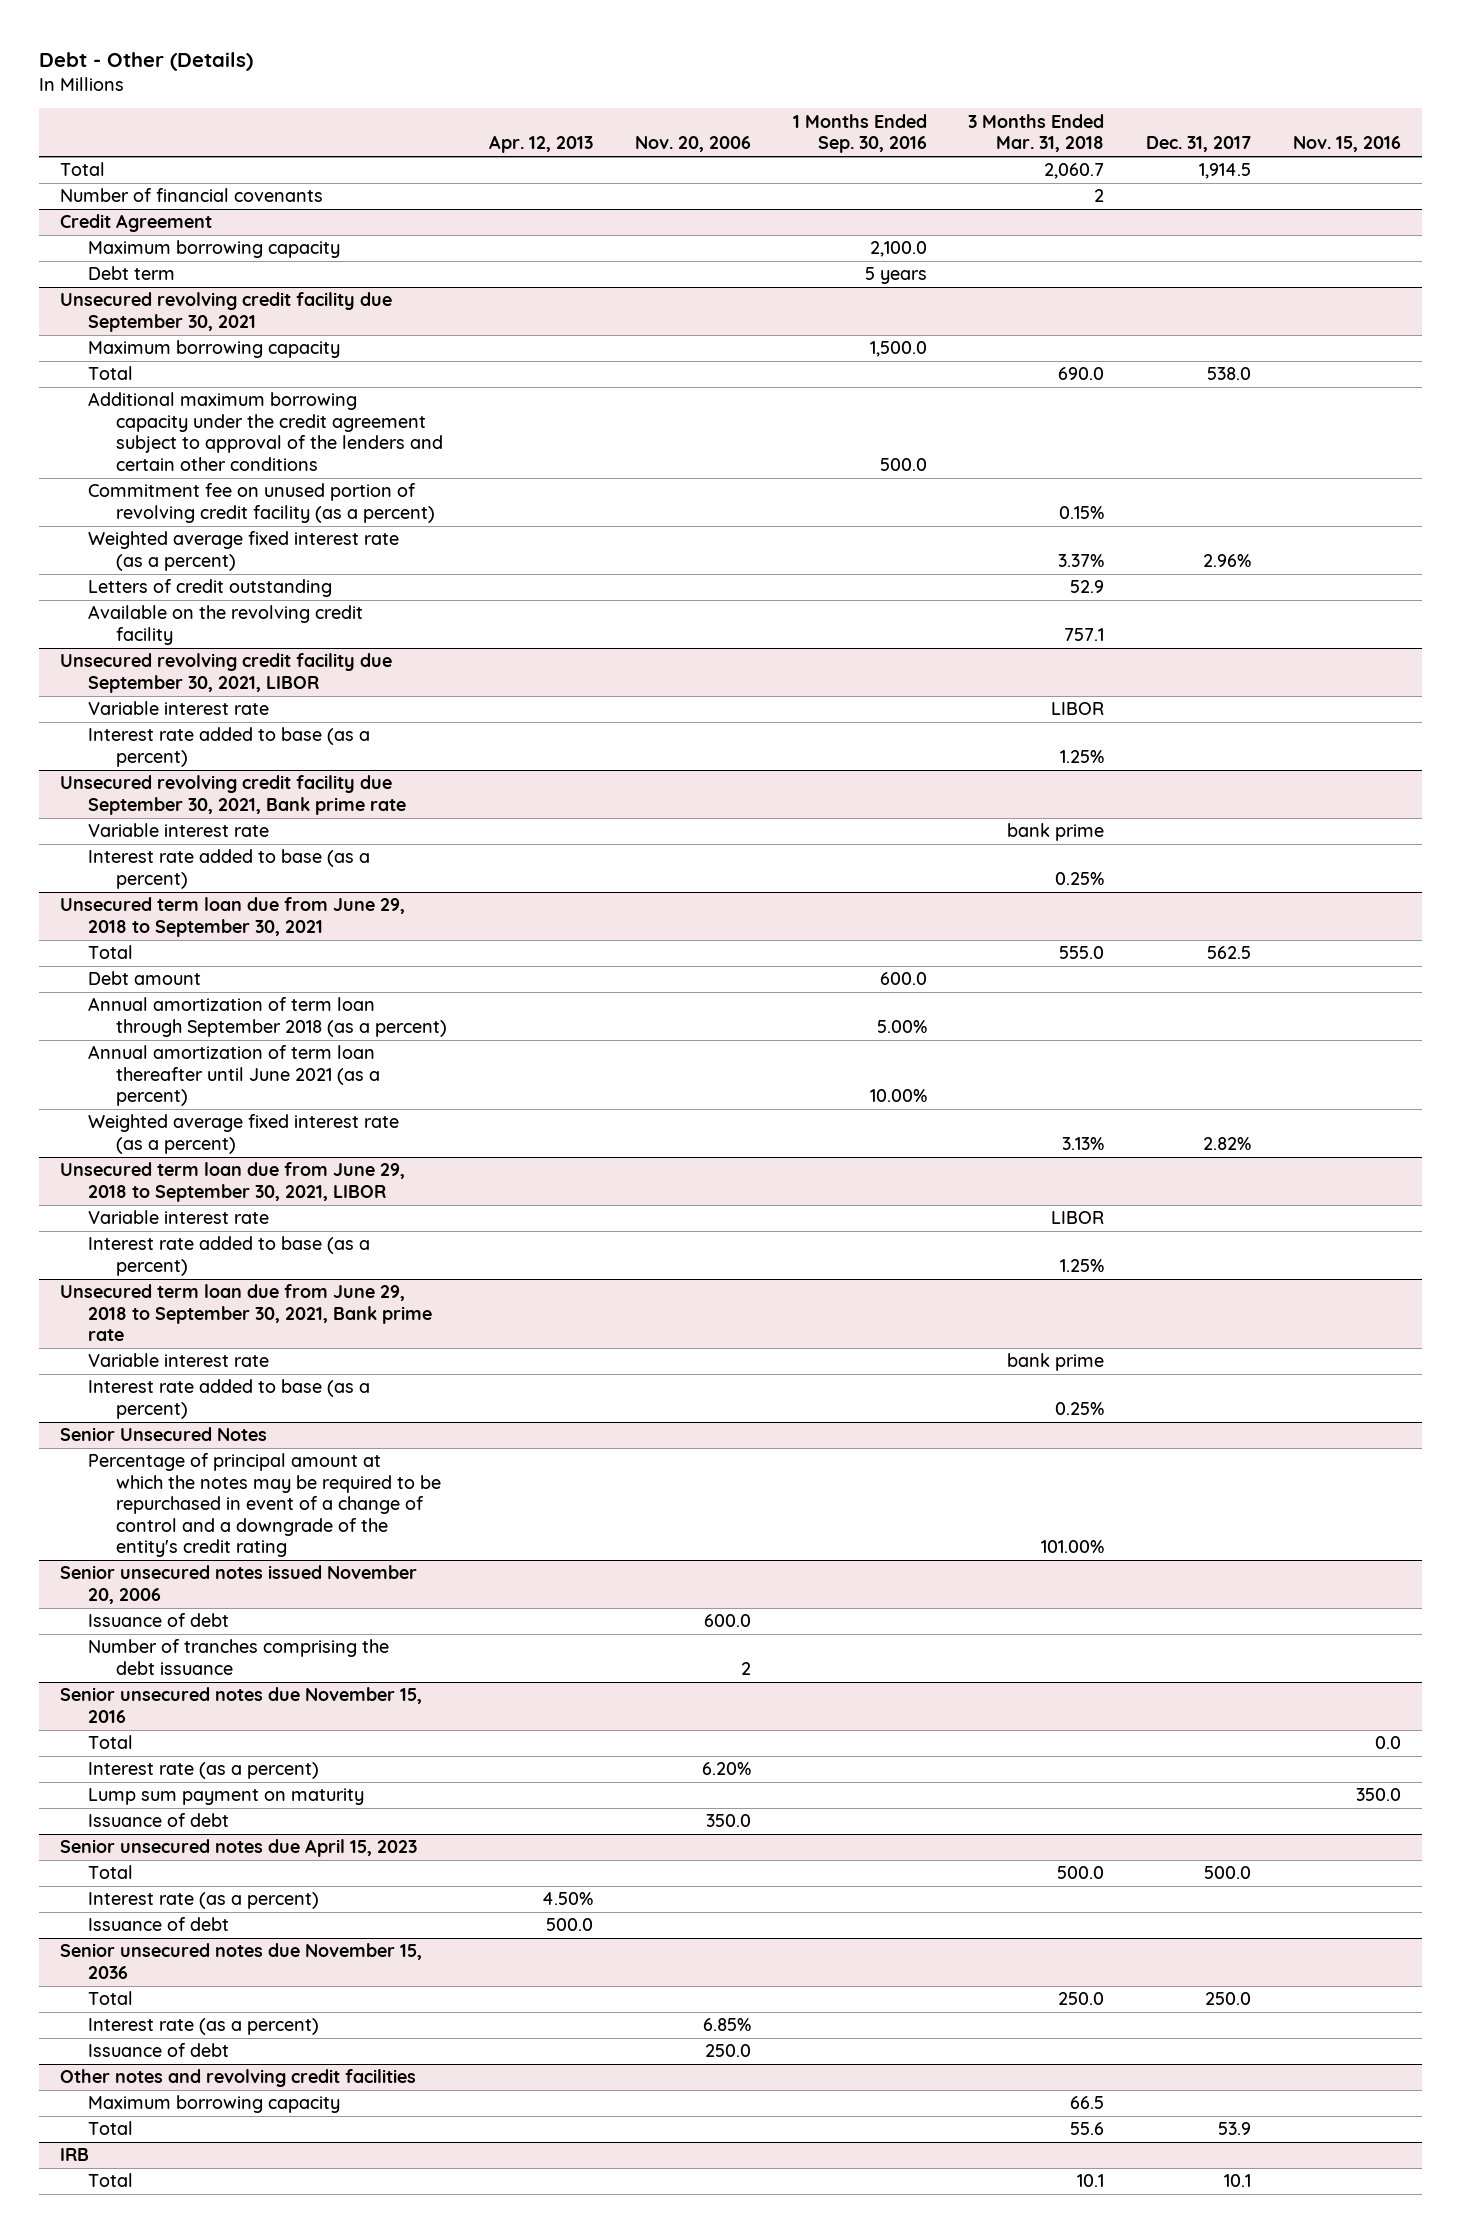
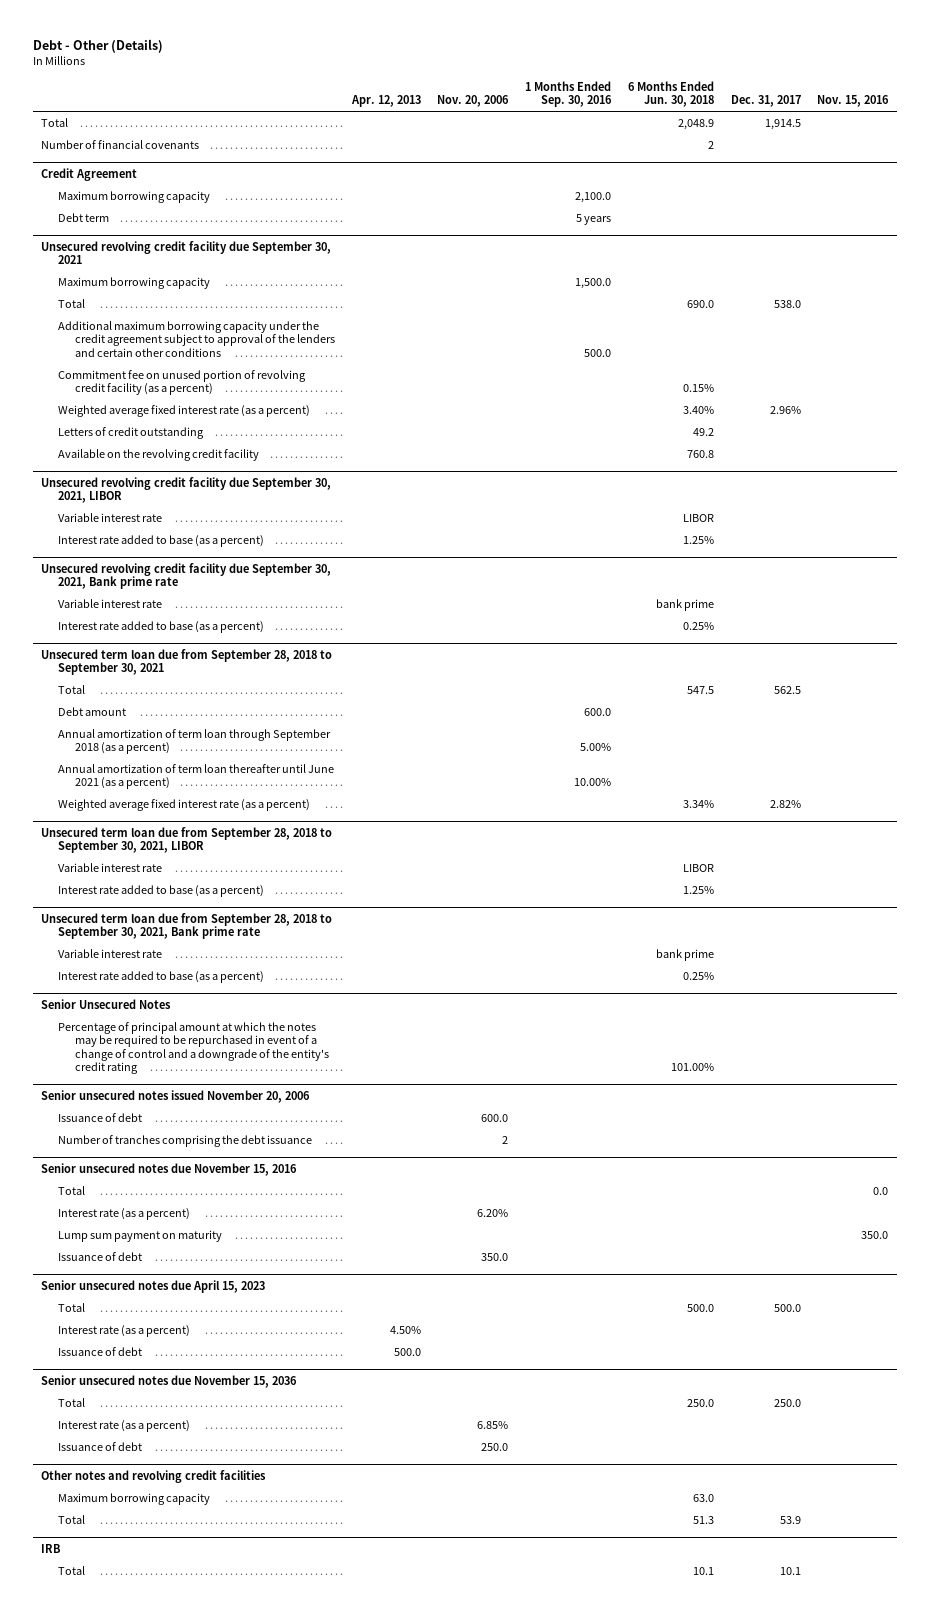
- | Apr. 12, 2013 | Nov. 20, 2006 | 1 Months Ended Sep. 30, 2016 | 3 Months Ended Mar. 31, 2018 | Dec. 31, 2017 | Nov. 15, 2016
+ | Apr. 12, 2013 | Nov. 20, 2006 | 1 Months Ended Sep. 30, 2016 | 6 Months Ended Jun. 30, 2018 | Dec. 31, 2017 | Nov. 15, 2016
- Unsecured term loan due from June 29, 2018 to September 30, 2021
+ Unsecured term loan due from September 28, 2018 to September 30, 2021
- Unsecured term loan due from June 29, 2018 to September 30, 2021, LIBOR
+ Unsecured term loan due from September 28, 2018 to September 30, 2021, LIBOR
- Unsecured term loan due from June 29, 2018 to September 30, 2021, Bank prime rate
+ Unsecured term loan due from September 28, 2018 to September 30, 2021, Bank prime rate

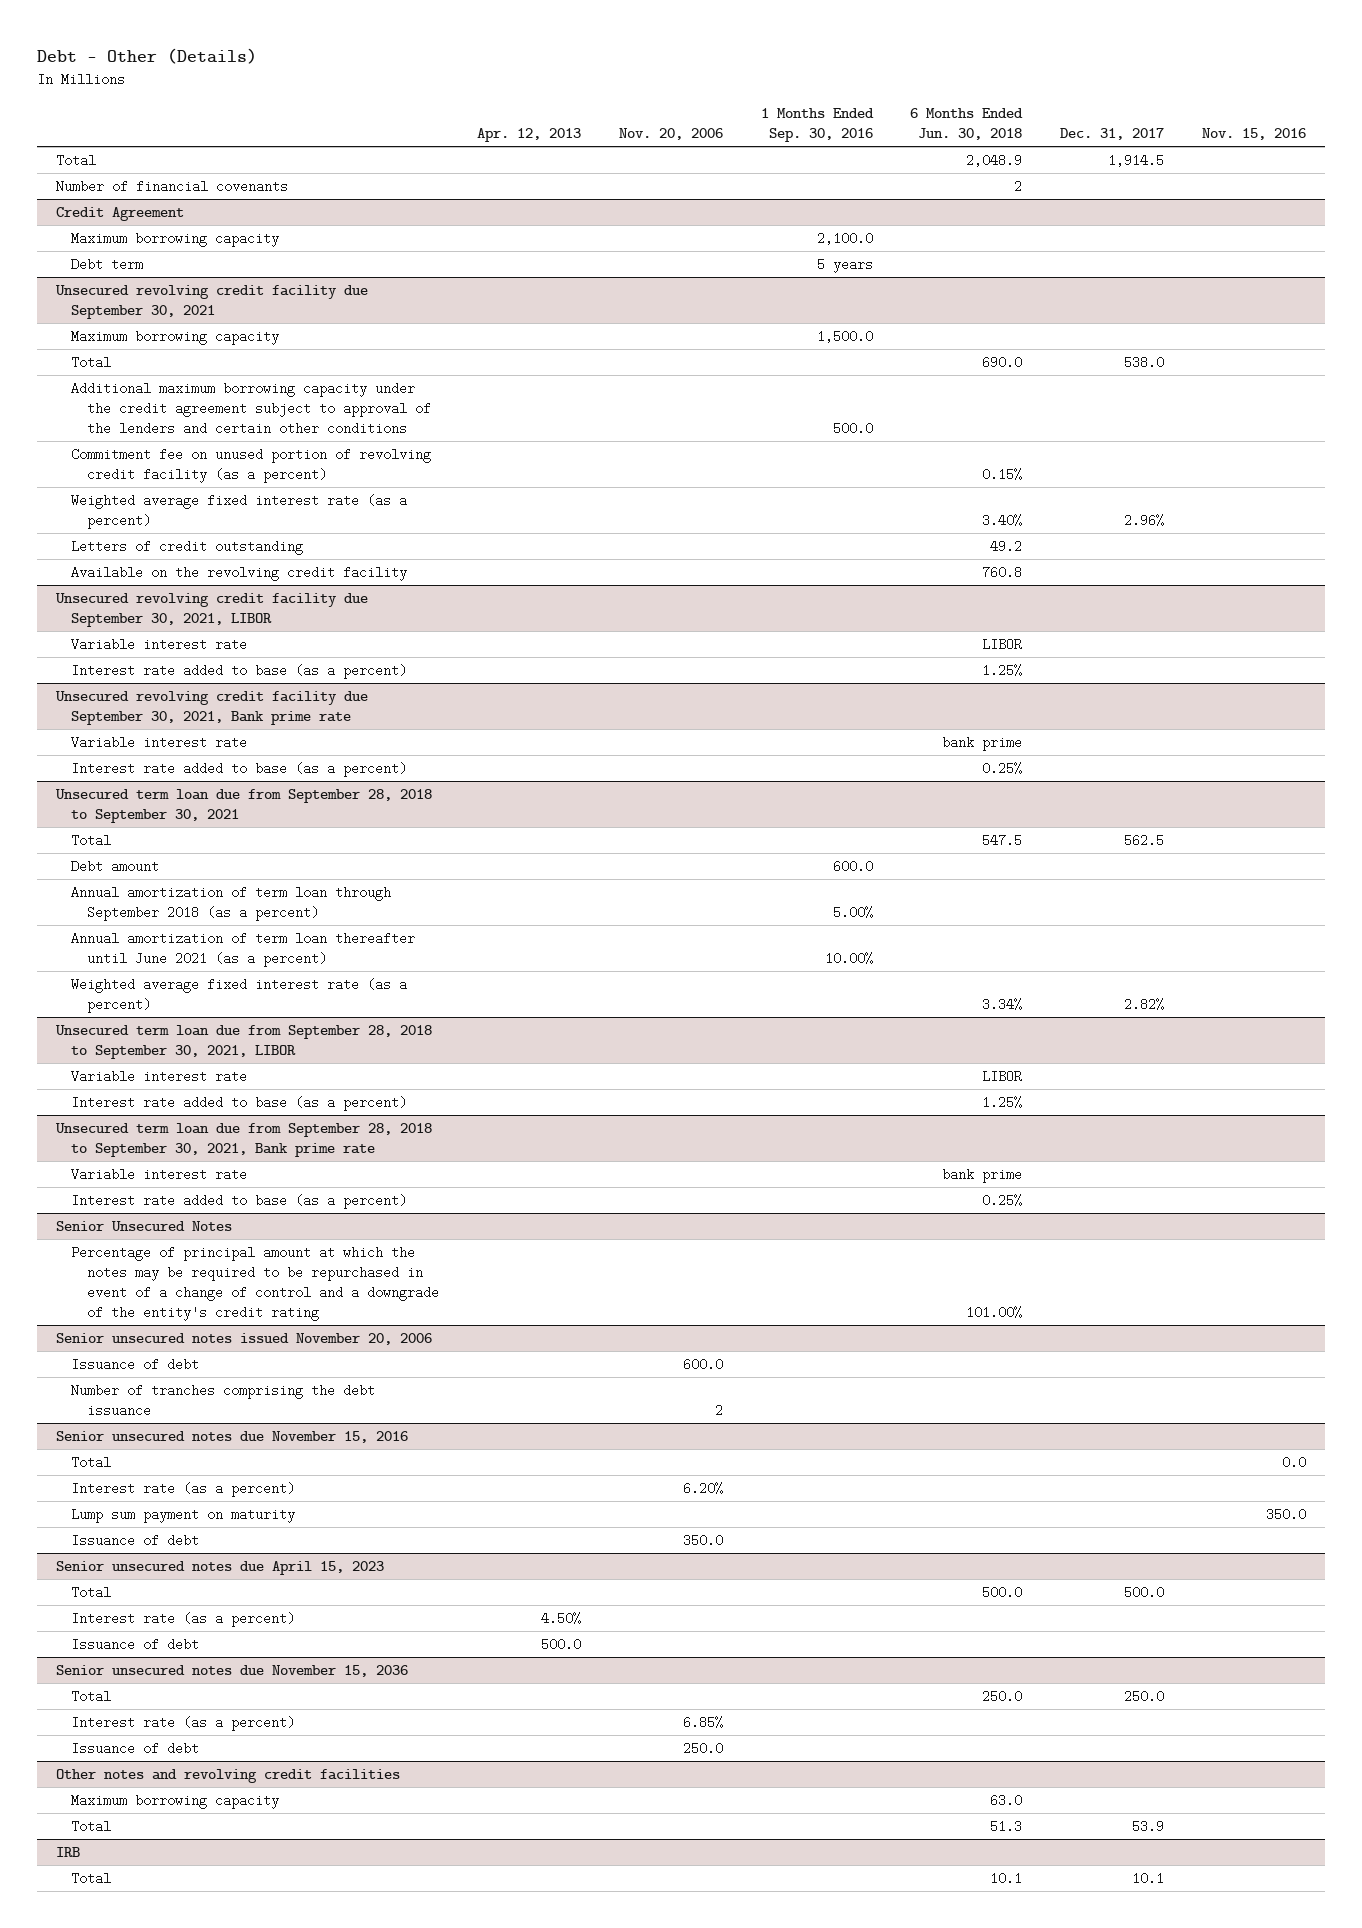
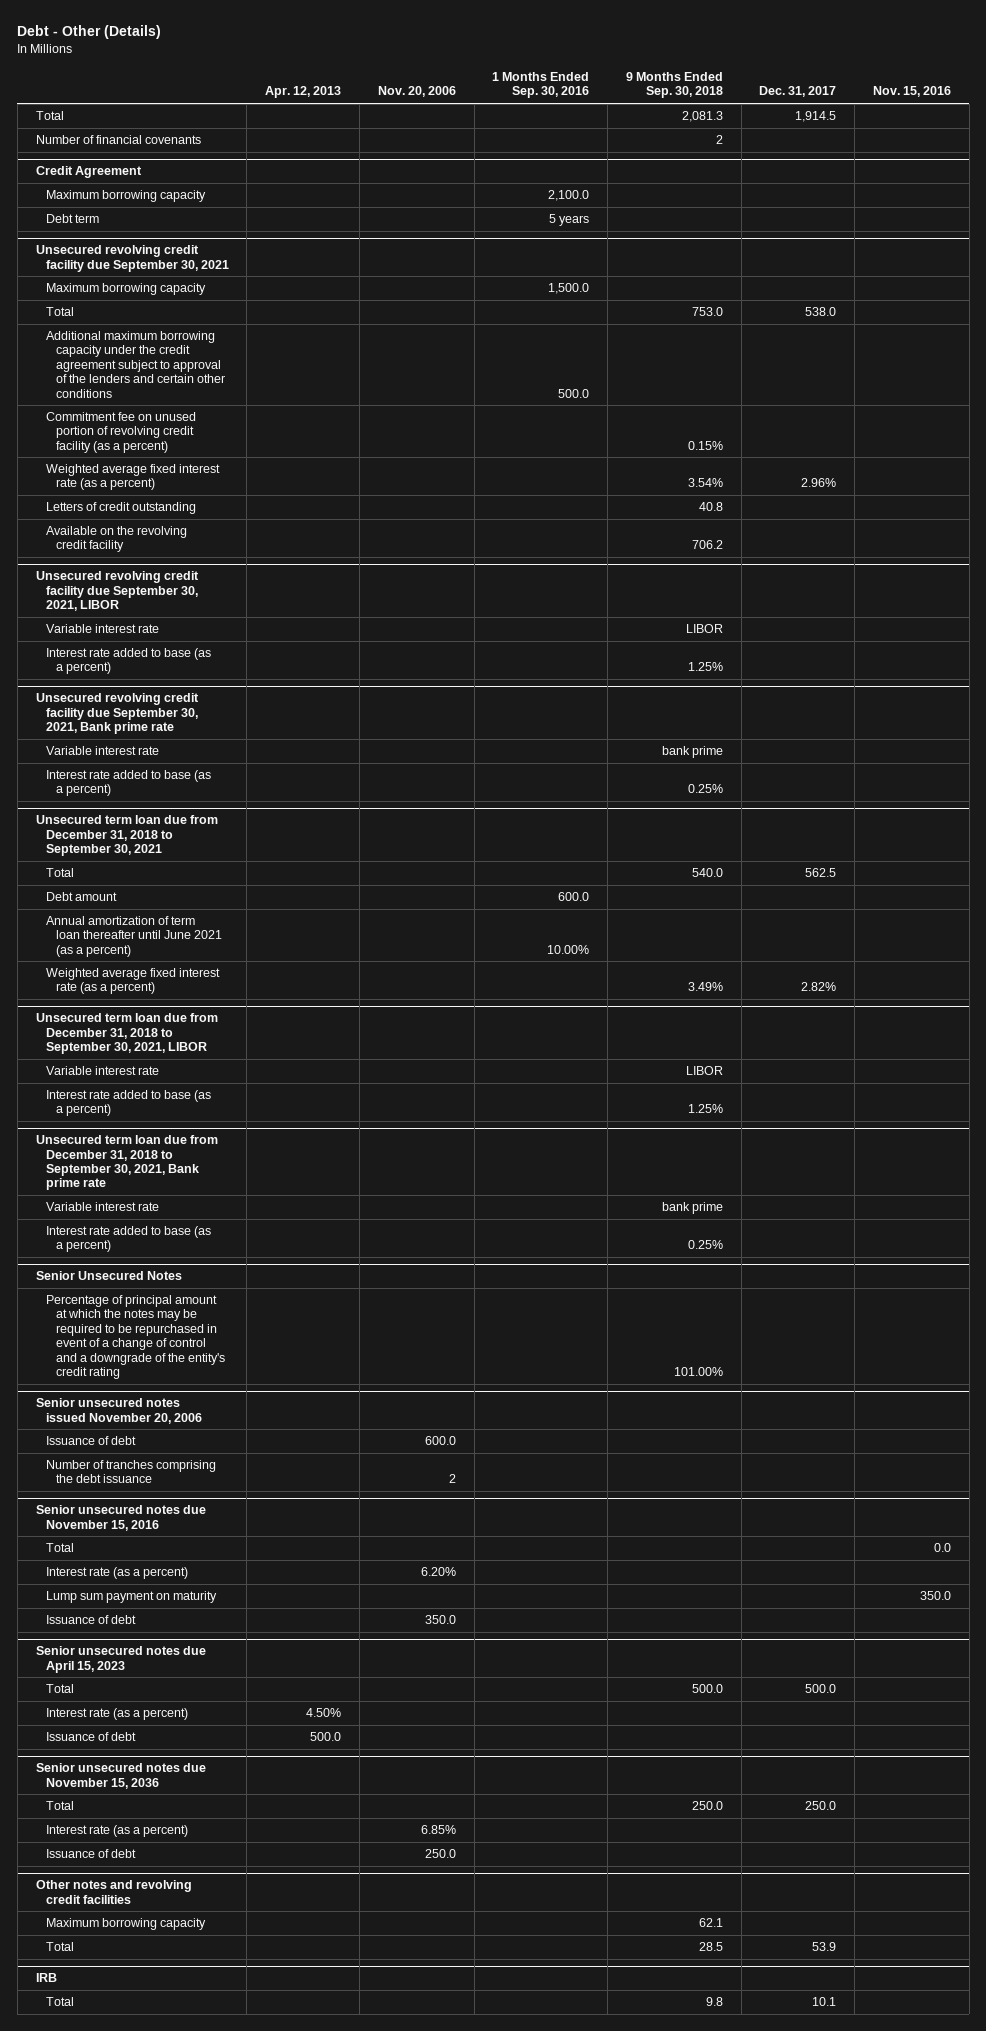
- | Apr. 12, 2013 | Nov. 20, 2006 | 1 Months Ended Sep. 30, 2016 | 6 Months Ended Jun. 30, 2018 | Dec. 31, 2017 | Nov. 15, 2016
+ | Apr. 12, 2013 | Nov. 20, 2006 | 1 Months Ended Sep. 30, 2016 | 9 Months Ended Sep. 30, 2018 | Dec. 31, 2017 | Nov. 15, 2016
- Unsecured term loan due from September 28, 2018 to September 30, 2021
+ Unsecured term loan due from December 31, 2018 to September 30, 2021
- Annual amortization of term loan through September 2018 (as a percent) | | | 5.00% | | |
- Unsecured term loan due from September 28, 2018 to September 30, 2021, LIBOR
+ Unsecured term loan due from December 31, 2018 to September 30, 2021, LIBOR
- Unsecured term loan due from September 28, 2018 to September 30, 2021, Bank prime rate
+ Unsecured term loan due from December 31, 2018 to September 30, 2021, Bank prime rate

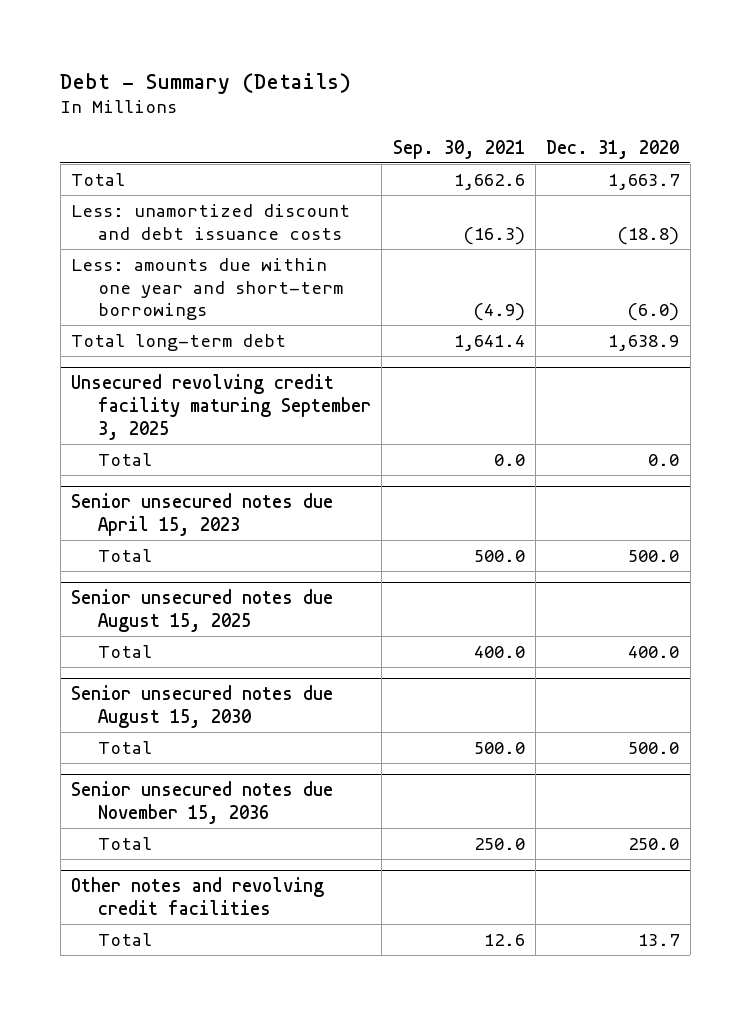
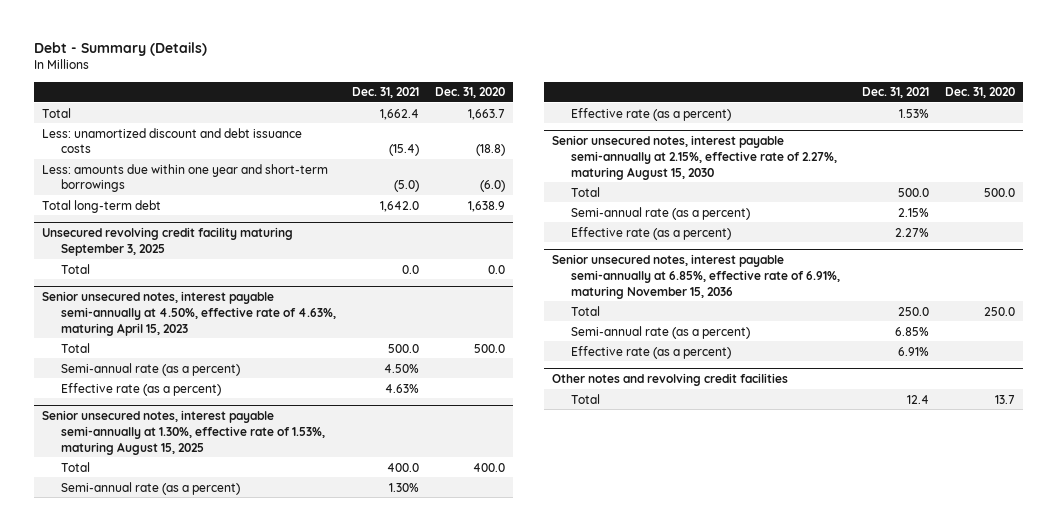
- | Sep. 30, 2021 | Dec. 31, 2020
+ | Dec. 31, 2021 | Dec. 31, 2020
- Senior unsecured notes due April 15, 2023
+ Senior unsecured notes, interest payable semi-annually at 4.50%, effective rate of 4.63%, maturing April 15, 2023
- Senior unsecured notes due August 15, 2025
+ Semi-annual rate (as a percent) | 4.50% |
+ Effective rate (as a percent) | 4.63% |
+ Senior unsecured notes, interest payable semi-annually at 1.30%, effective rate of 1.53%, maturing August 15, 2025
- Senior unsecured notes due August 15, 2030
+ Semi-annual rate (as a percent) | 1.30% |
+ Effective rate (as a percent) | 1.53% |
+ Senior unsecured notes, interest payable semi-annually at 2.15%, effective rate of 2.27%, maturing August 15, 2030
- Senior unsecured notes due November 15, 2036
+ Semi-annual rate (as a percent) | 2.15% |
+ Effective rate (as a percent) | 2.27% |
+ Senior unsecured notes, interest payable semi-annually at 6.85%, effective rate of 6.91%, maturing November 15, 2036
+ Semi-annual rate (as a percent) | 6.85% |
+ Effective rate (as a percent) | 6.91% |

